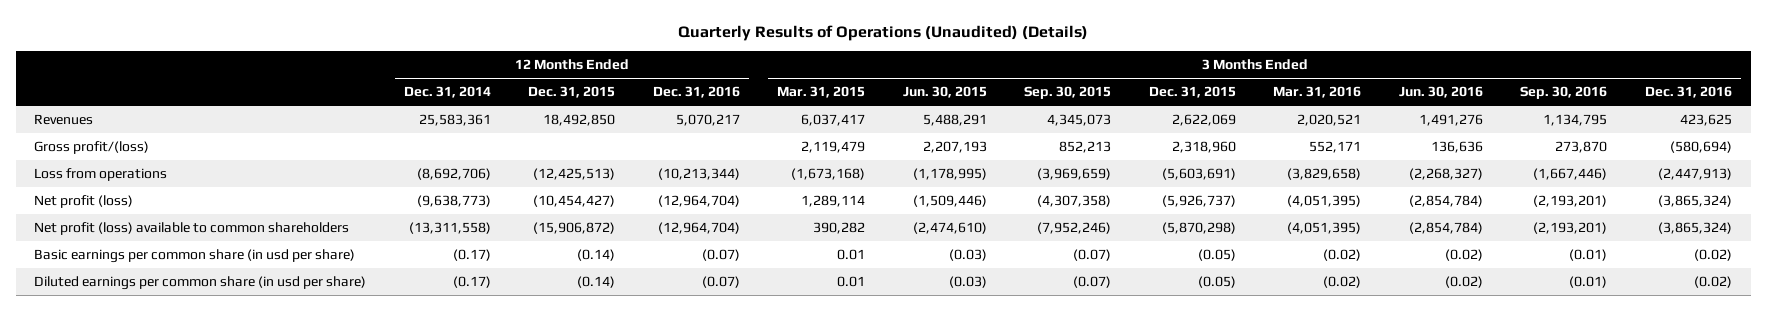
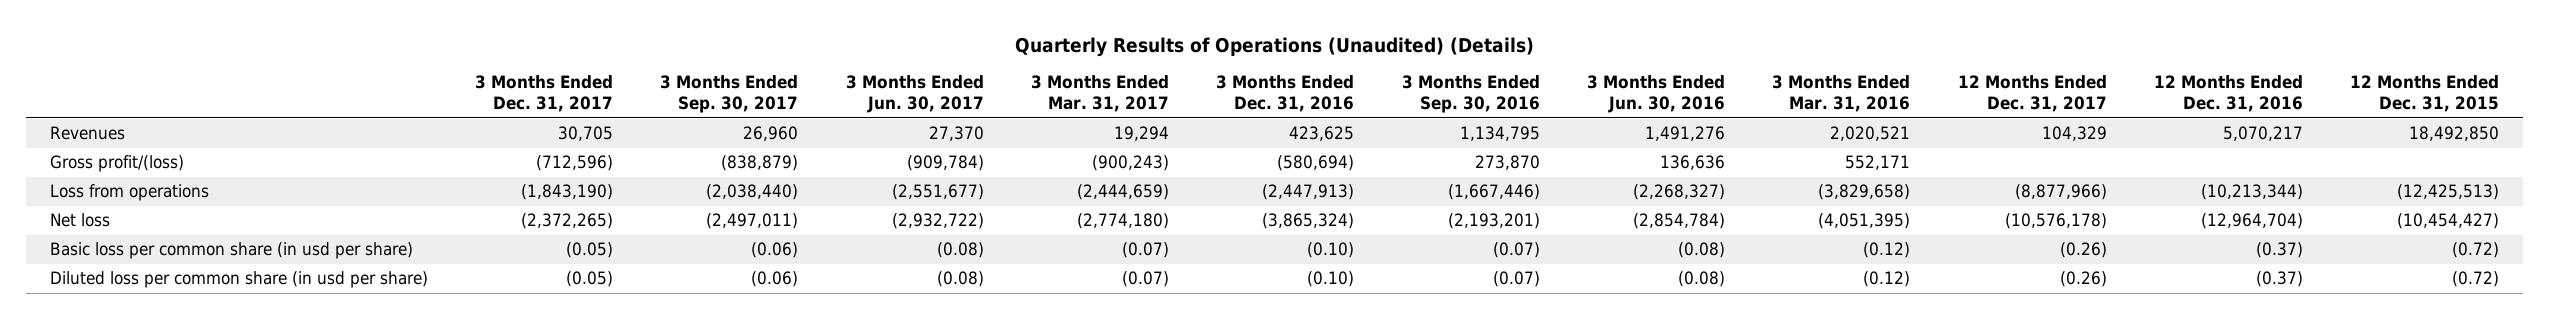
- | 12 Months Ended Dec. 31, 2014 | 12 Months Ended Dec. 31, 2015 | 12 Months Ended Dec. 31, 2016 | 3 Months Ended Mar. 31, 2015 | 3 Months Ended Jun. 30, 2015 | 3 Months Ended Sep. 30, 2015 | 3 Months Ended Dec. 31, 2015 | 3 Months Ended Mar. 31, 2016 | 3 Months Ended Jun. 30, 2016 | 3 Months Ended Sep. 30, 2016 | 3 Months Ended Dec. 31, 2016
+ | 3 Months Ended Dec. 31, 2017 | 3 Months Ended Sep. 30, 2017 | 3 Months Ended Jun. 30, 2017 | 3 Months Ended Mar. 31, 2017 | 3 Months Ended Dec. 31, 2016 | 3 Months Ended Sep. 30, 2016 | 3 Months Ended Jun. 30, 2016 | 3 Months Ended Mar. 31, 2016 | 12 Months Ended Dec. 31, 2017 | 12 Months Ended Dec. 31, 2016 | 12 Months Ended Dec. 31, 2015
- Net profit (loss) | (9,638,773) | (10,454,427) | (12,964,704) | 1,289,114 | (1,509,446) | (4,307,358) | (5,926,737) | (4,051,395) | (2,854,784) | (2,193,201) | (3,865,324)
- Net profit (loss) available to common shareholders | (13,311,558) | (15,906,872) | (12,964,704) | 390,282 | (2,474,610) | (7,952,246) | (5,870,298) | (4,051,395) | (2,854,784) | (2,193,201) | (3,865,324)
- Basic earnings per common share (in usd per share) | (0.17) | (0.14) | (0.07) | 0.01 | (0.03) | (0.07) | (0.05) | (0.02) | (0.02) | (0.01) | (0.02)
- Diluted earnings per common share (in usd per share) | (0.17) | (0.14) | (0.07) | 0.01 | (0.03) | (0.07) | (0.05) | (0.02) | (0.02) | (0.01) | (0.02)
+ Net loss | (2,372,265) | (2,497,011) | (2,932,722) | (2,774,180) | (3,865,324) | (2,193,201) | (2,854,784) | (4,051,395) | (10,576,178) | (12,964,704) | (10,454,427)
+ Basic loss per common share (in usd per share) | (0.05) | (0.06) | (0.08) | (0.07) | (0.10) | (0.07) | (0.08) | (0.12) | (0.26) | (0.37) | (0.72)
+ Diluted loss per common share (in usd per share) | (0.05) | (0.06) | (0.08) | (0.07) | (0.10) | (0.07) | (0.08) | (0.12) | (0.26) | (0.37) | (0.72)

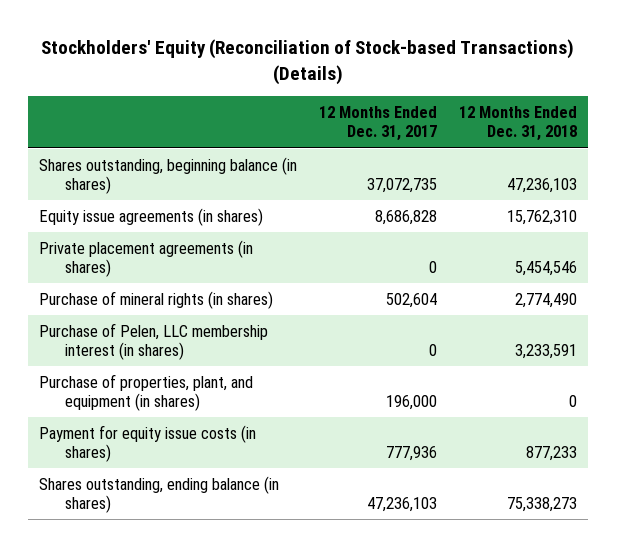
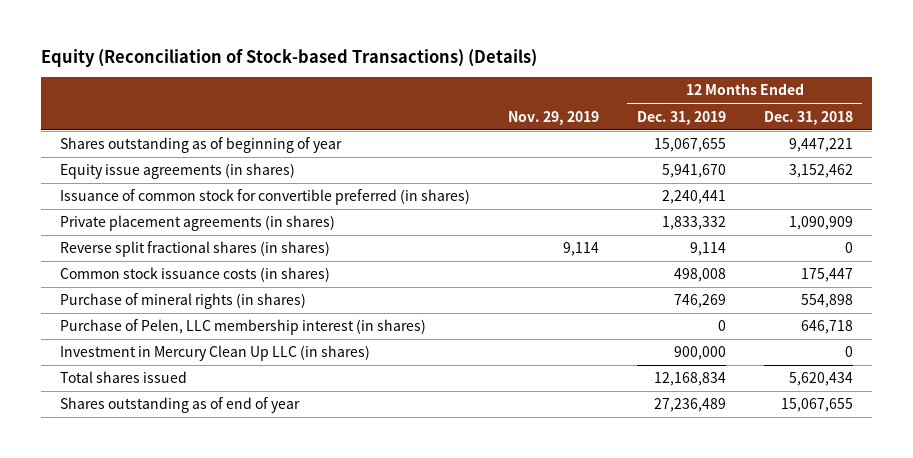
- Stockholders' Equity (Reconciliation of Stock-based Transactions) (Details)
+ Equity (Reconciliation of Stock-based Transactions) (Details)
- | 12 Months Ended Dec. 31, 2017 | 12 Months Ended Dec. 31, 2018
+ | Nov. 29, 2019 | 12 Months Ended Dec. 31, 2019 | 12 Months Ended Dec. 31, 2018
- Shares outstanding, beginning balance (in shares) | 37,072,735 | 47,236,103
- Equity issue agreements (in shares) | 8,686,828 | 15,762,310
- Private placement agreements (in shares) | 0 | 5,454,546
- Purchase of mineral rights (in shares) | 502,604 | 2,774,490
- Purchase of Pelen, LLC membership interest (in shares) | 0 | 3,233,591
- Purchase of properties, plant, and equipment (in shares) | 196,000 | 0
- Payment for equity issue costs (in shares) | 777,936 | 877,233
- Shares outstanding, ending balance (in shares) | 47,236,103 | 75,338,273
+ Shares outstanding as of beginning of year | | 15,067,655 | 9,447,221
+ Equity issue agreements (in shares) | | 5,941,670 | 3,152,462
+ Issuance of common stock for convertible preferred (in shares) | | 2,240,441 |
+ Private placement agreements (in shares) | | 1,833,332 | 1,090,909
+ Reverse split fractional shares (in shares) | 9,114 | 9,114 | 0
+ Common stock issuance costs (in shares) | | 498,008 | 175,447
+ Purchase of mineral rights (in shares) | | 746,269 | 554,898
+ Purchase of Pelen, LLC membership interest (in shares) | | 0 | 646,718
+ Investment in Mercury Clean Up LLC (in shares) | | 900,000 | 0
+ Total shares issued | | 12,168,834 | 5,620,434
+ Shares outstanding as of end of year | | 27,236,489 | 15,067,655

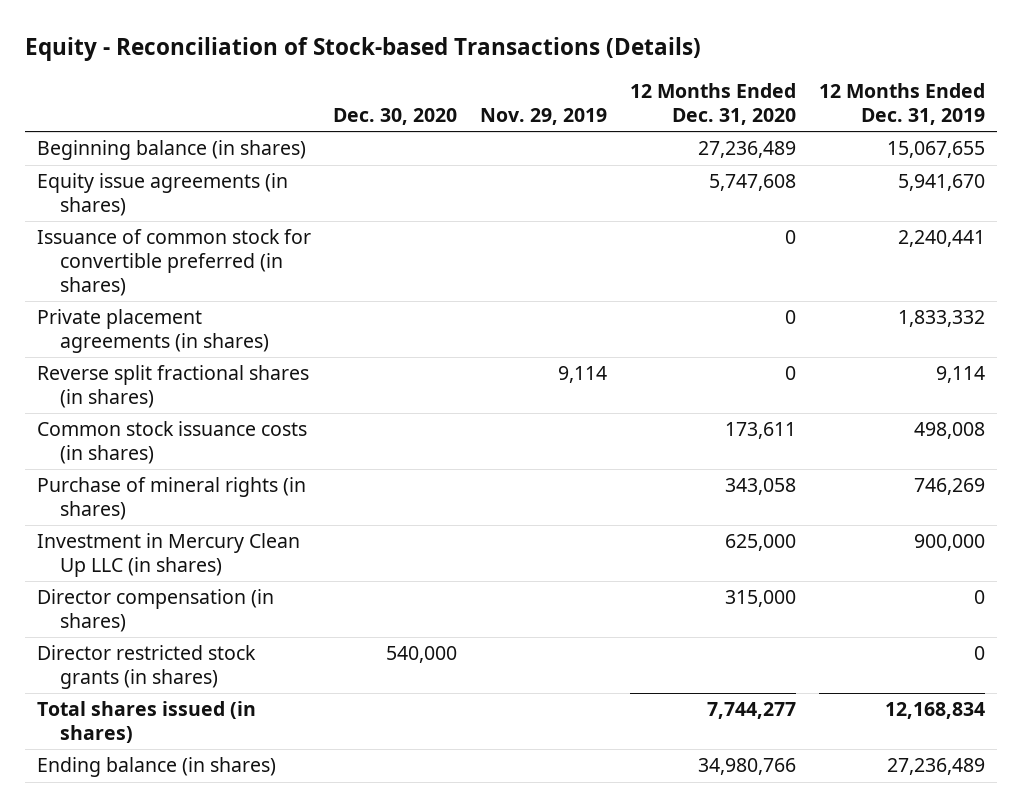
- Equity (Reconciliation of Stock-based Transactions) (Details)
+ Equity - Reconciliation of Stock-based Transactions (Details)
- | Nov. 29, 2019 | 12 Months Ended Dec. 31, 2019 | 12 Months Ended Dec. 31, 2018
+ | Dec. 30, 2020 | Nov. 29, 2019 | 12 Months Ended Dec. 31, 2020 | 12 Months Ended Dec. 31, 2019
- Shares outstanding as of beginning of year | | 15,067,655 | 9,447,221
+ Beginning balance (in shares) | | | 27,236,489 | 15,067,655
- Purchase of Pelen, LLC membership interest (in shares) | | 0 | 646,718
- Total shares issued | | 12,168,834 | 5,620,434
- Shares outstanding as of end of year | | 27,236,489 | 15,067,655
+ Director compensation (in shares) | | | 315,000 | 0
+ Director restricted stock grants (in shares) | 540,000 | | | 0
+ Total shares issued (in shares) | | | 7,744,277 | 12,168,834
+ Ending balance (in shares) | | | 34,980,766 | 27,236,489

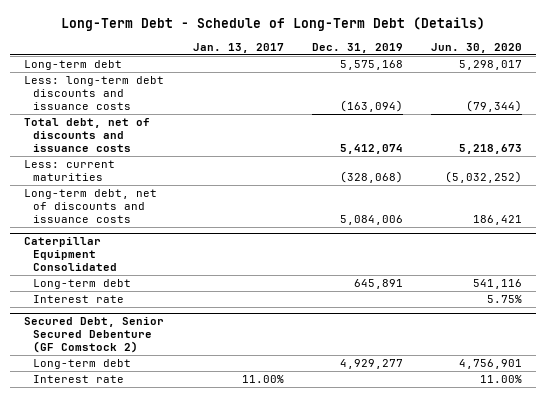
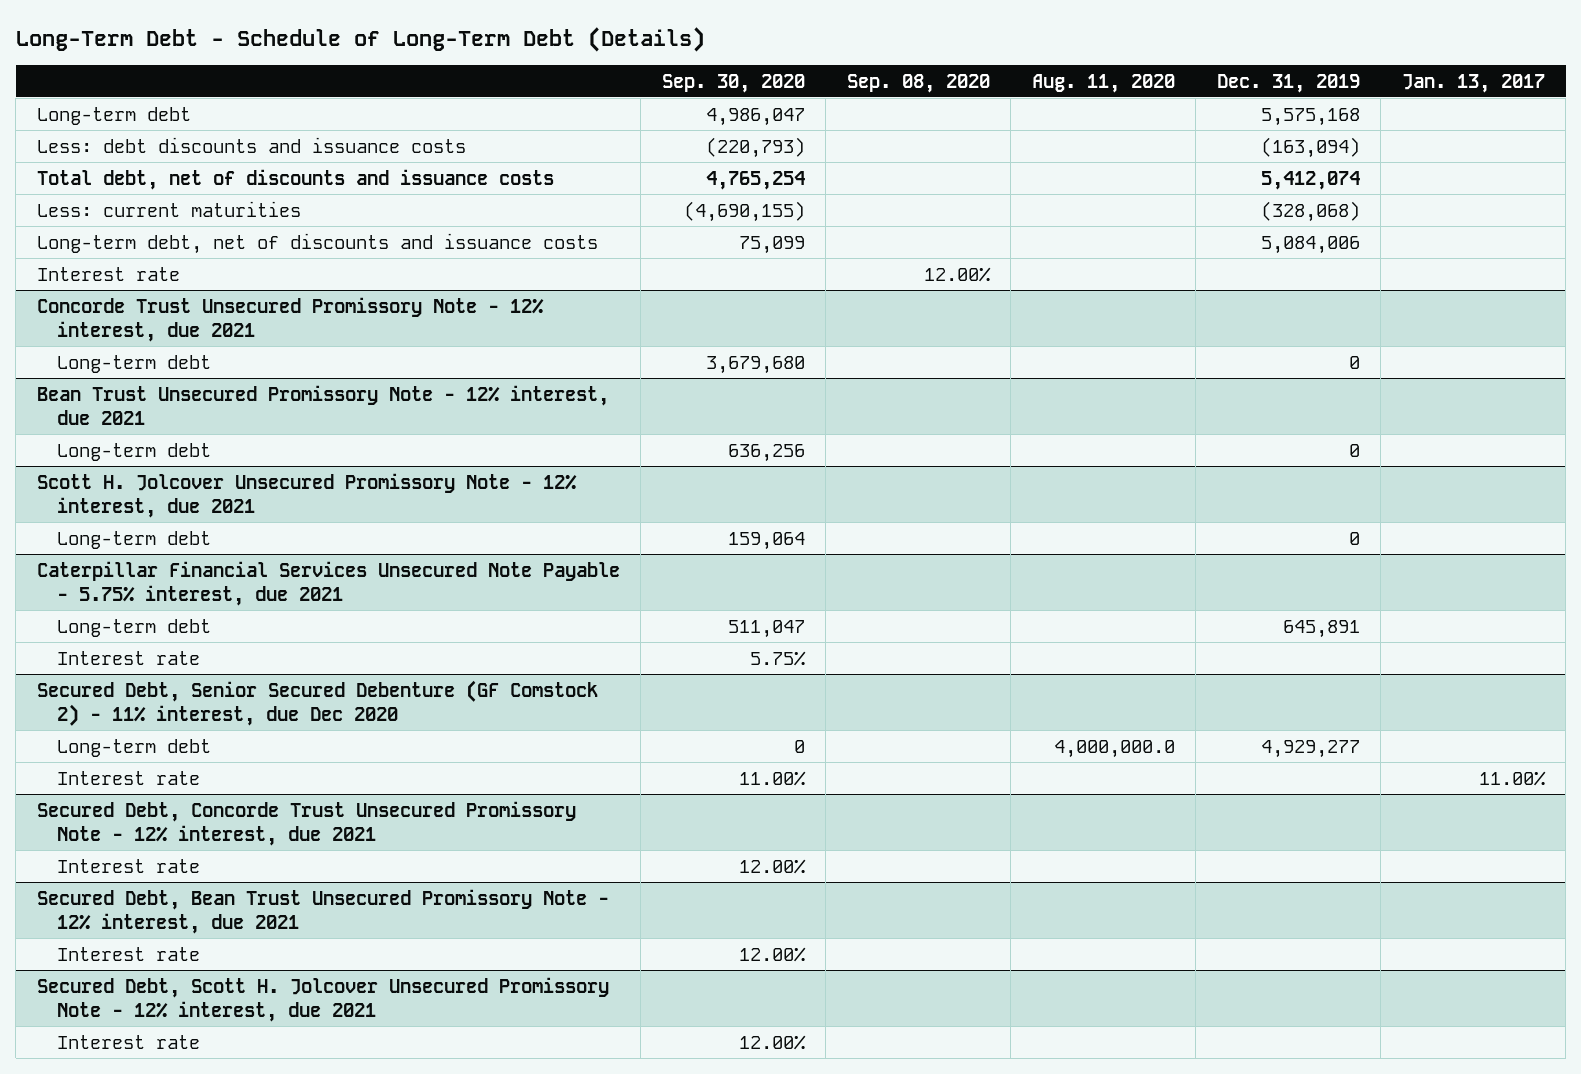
- | Jan. 13, 2017 | Dec. 31, 2019 | Jun. 30, 2020
+ | Sep. 30, 2020 | Sep. 08, 2020 | Aug. 11, 2020 | Dec. 31, 2019 | Jan. 13, 2017
- Less: long-term debt discounts and issuance costs | | (163,094) | (79,344)
+ Less: debt discounts and issuance costs | (220,793) | | | (163,094) |
- Caterpillar Equipment Consolidated
+ Interest rate | | 12.00% | | |
+ Concorde Trust Unsecured Promissory Note - 12% interest, due 2021
+ Long-term debt | 3,679,680 | | | 0 |
+ Bean Trust Unsecured Promissory Note - 12% interest, due 2021
+ Long-term debt | 636,256 | | | 0 |
+ Scott H. Jolcover Unsecured Promissory Note - 12% interest, due 2021
+ Long-term debt | 159,064 | | | 0 |
+ Caterpillar Financial Services Unsecured Note Payable - 5.75% interest, due 2021
- Secured Debt, Senior Secured Debenture (GF Comstock 2)
+ Secured Debt, Senior Secured Debenture (GF Comstock 2) - 11% interest, due Dec 2020
+ Secured Debt, Concorde Trust Unsecured Promissory Note - 12% interest, due 2021
+ Interest rate | 12.00% | | | |
+ Secured Debt, Bean Trust Unsecured Promissory Note - 12% interest, due 2021
+ Interest rate | 12.00% | | | |
+ Secured Debt, Scott H. Jolcover Unsecured Promissory Note - 12% interest, due 2021
+ Interest rate | 12.00% | | | |

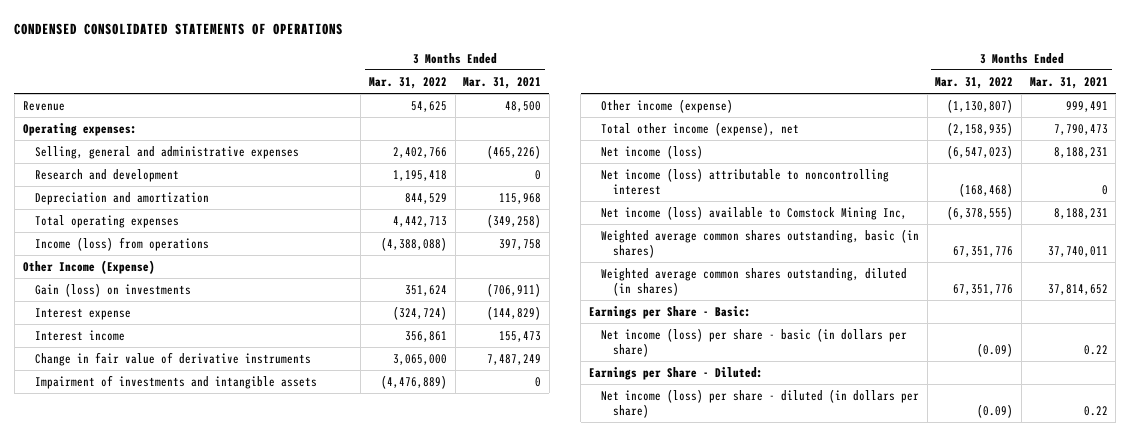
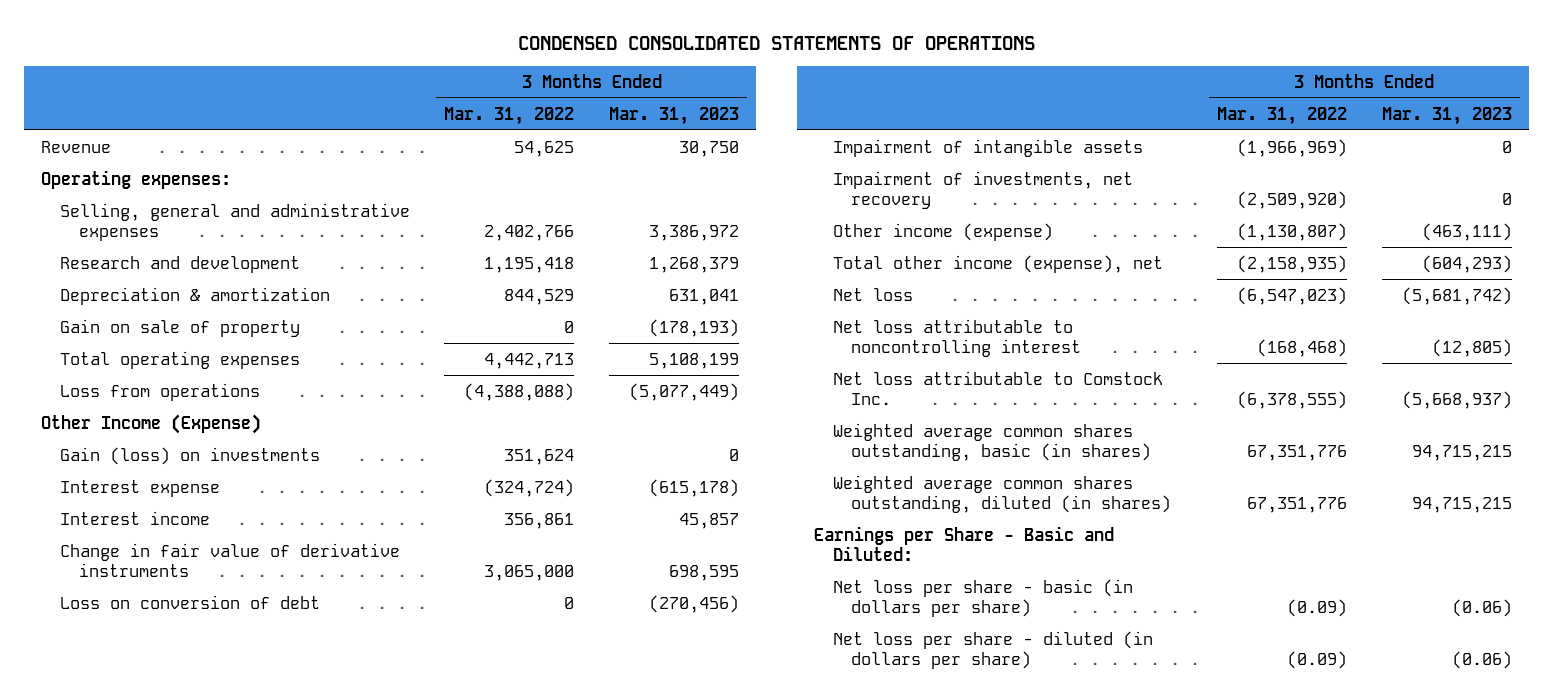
- | 3 Months Ended Mar. 31, 2022 | 3 Months Ended Mar. 31, 2021
+ | 3 Months Ended Mar. 31, 2022 | 3 Months Ended Mar. 31, 2023
- Depreciation and amortization | 844,529 | 115,968
+ Depreciation & amortization | 844,529 | 631,041
+ Gain on sale of property | 0 | (178,193)
- Income (loss) from operations | (4,388,088) | 397,758
+ Loss from operations | (4,388,088) | (5,077,449)
- Impairment of investments and intangible assets | (4,476,889) | 0
+ Loss on conversion of debt | 0 | (270,456)
+ Impairment of intangible assets | (1,966,969) | 0
+ Impairment of investments, net recovery | (2,509,920) | 0
- Net income (loss) | (6,547,023) | 8,188,231
- Net income (loss) attributable to noncontrolling interest | (168,468) | 0
- Net income (loss) available to Comstock Mining Inc, | (6,378,555) | 8,188,231
+ Net loss | (6,547,023) | (5,681,742)
+ Net loss attributable to noncontrolling interest | (168,468) | (12,805)
+ Net loss attributable to Comstock Inc. | (6,378,555) | (5,668,937)
- Earnings per Share - Basic:
- Net income (loss) per share - basic (in dollars per share) | (0.09) | 0.22
- Earnings per Share - Diluted:
- Net income (loss) per share - diluted (in dollars per share) | (0.09) | 0.22
+ Earnings per Share - Basic and Diluted:
+ Net loss per share - basic (in dollars per share) | (0.09) | (0.06)
+ Net loss per share - diluted (in dollars per share) | (0.09) | (0.06)

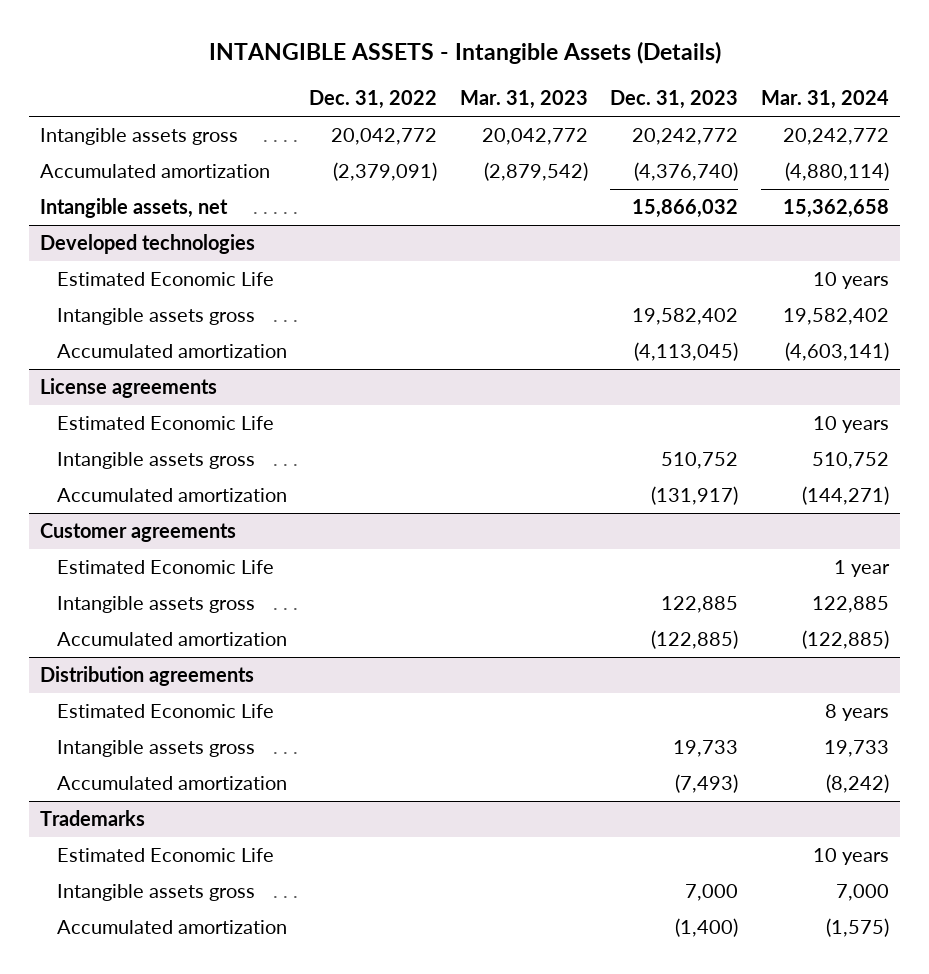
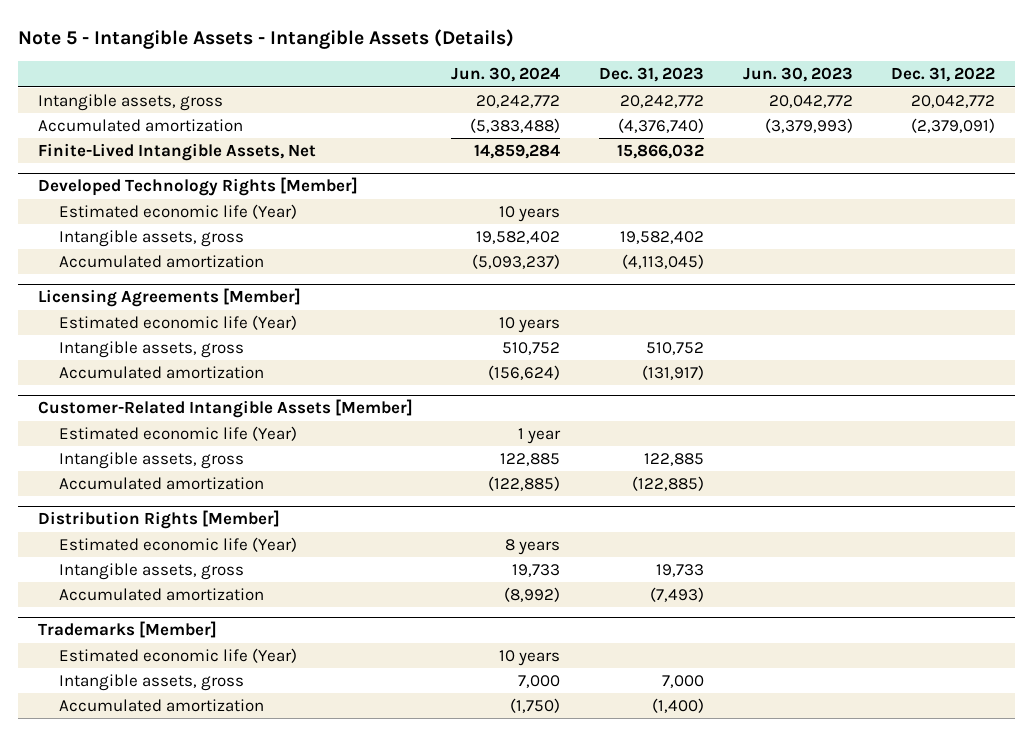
- INTANGIBLE ASSETS - Intangible Assets (Details)
+ Note 5 - Intangible Assets - Intangible Assets (Details)
- | Dec. 31, 2022 | Mar. 31, 2023 | Dec. 31, 2023 | Mar. 31, 2024
+ | Jun. 30, 2024 | Dec. 31, 2023 | Jun. 30, 2023 | Dec. 31, 2022
- Intangible assets gross | 20,042,772 | 20,042,772 | 20,242,772 | 20,242,772
+ Intangible assets, gross | 20,242,772 | 20,242,772 | 20,042,772 | 20,042,772
- Intangible assets, net | | | 15,866,032 | 15,362,658
- Developed technologies
- Estimated Economic Life | | | | 10 years
- Intangible assets gross | | | 19,582,402 | 19,582,402
+ Finite-Lived Intangible Assets, Net | 14,859,284 | 15,866,032 | |
+ Developed Technology Rights [Member]
+ Estimated economic life (Year) | 10 years | | |
+ Intangible assets, gross | 19,582,402 | 19,582,402 | |
- License agreements
- Estimated Economic Life | | | | 10 years
- Intangible assets gross | | | 510,752 | 510,752
+ Licensing Agreements [Member]
+ Estimated economic life (Year) | 10 years | | |
+ Intangible assets, gross | 510,752 | 510,752 | |
- Customer agreements
- Estimated Economic Life | | | | 1 year
- Intangible assets gross | | | 122,885 | 122,885
+ Customer-Related Intangible Assets [Member]
+ Estimated economic life (Year) | 1 year | | |
+ Intangible assets, gross | 122,885 | 122,885 | |
- Distribution agreements
- Estimated Economic Life | | | | 8 years
- Intangible assets gross | | | 19,733 | 19,733
+ Distribution Rights [Member]
+ Estimated economic life (Year) | 8 years | | |
+ Intangible assets, gross | 19,733 | 19,733 | |
- Trademarks
- Estimated Economic Life | | | | 10 years
- Intangible assets gross | | | 7,000 | 7,000
+ Trademarks [Member]
+ Estimated economic life (Year) | 10 years | | |
+ Intangible assets, gross | 7,000 | 7,000 | |

